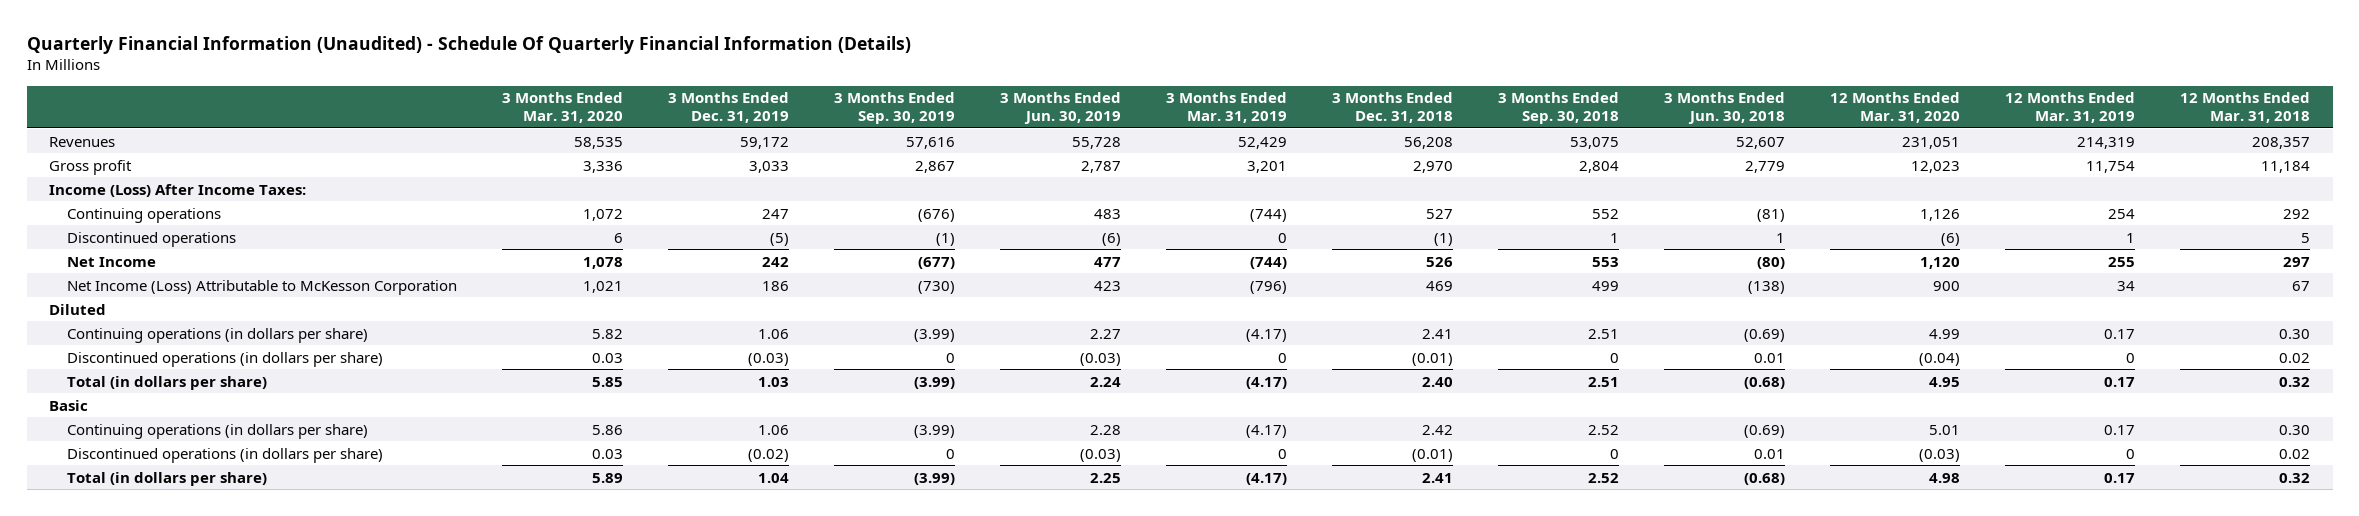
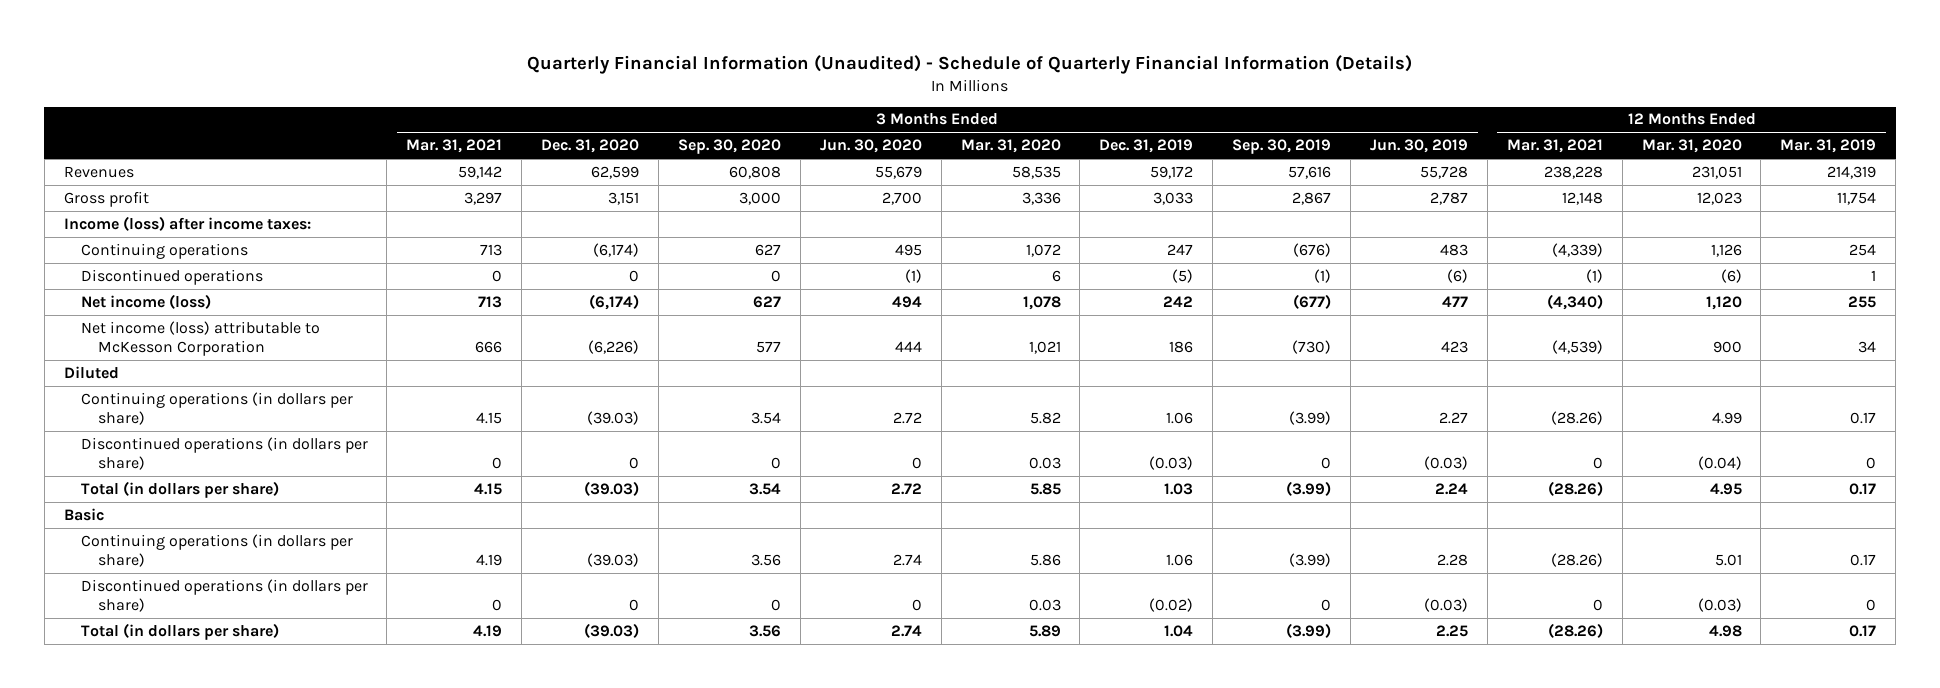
- Quarterly Financial Information (Unaudited) - Schedule Of Quarterly Financial Information (Details)
+ Quarterly Financial Information (Unaudited) - Schedule of Quarterly Financial Information (Details)
- | 3 Months Ended Mar. 31, 2020 | 3 Months Ended Dec. 31, 2019 | 3 Months Ended Sep. 30, 2019 | 3 Months Ended Jun. 30, 2019 | 3 Months Ended Mar. 31, 2019 | 3 Months Ended Dec. 31, 2018 | 3 Months Ended Sep. 30, 2018 | 3 Months Ended Jun. 30, 2018 | 12 Months Ended Mar. 31, 2020 | 12 Months Ended Mar. 31, 2019 | 12 Months Ended Mar. 31, 2018
+ | 3 Months Ended Mar. 31, 2021 | 3 Months Ended Dec. 31, 2020 | 3 Months Ended Sep. 30, 2020 | 3 Months Ended Jun. 30, 2020 | 3 Months Ended Mar. 31, 2020 | 3 Months Ended Dec. 31, 2019 | 3 Months Ended Sep. 30, 2019 | 3 Months Ended Jun. 30, 2019 | 12 Months Ended Mar. 31, 2021 | 12 Months Ended Mar. 31, 2020 | 12 Months Ended Mar. 31, 2019
- Income (Loss) After Income Taxes:
+ Income (loss) after income taxes:
- Net Income | 1,078 | 242 | (677) | 477 | (744) | 526 | 553 | (80) | 1,120 | 255 | 297
- Net Income (Loss) Attributable to McKesson Corporation | 1,021 | 186 | (730) | 423 | (796) | 469 | 499 | (138) | 900 | 34 | 67
+ Net income (loss) | 713 | (6,174) | 627 | 494 | 1,078 | 242 | (677) | 477 | (4,340) | 1,120 | 255
+ Net income (loss) attributable to McKesson Corporation | 666 | (6,226) | 577 | 444 | 1,021 | 186 | (730) | 423 | (4,539) | 900 | 34

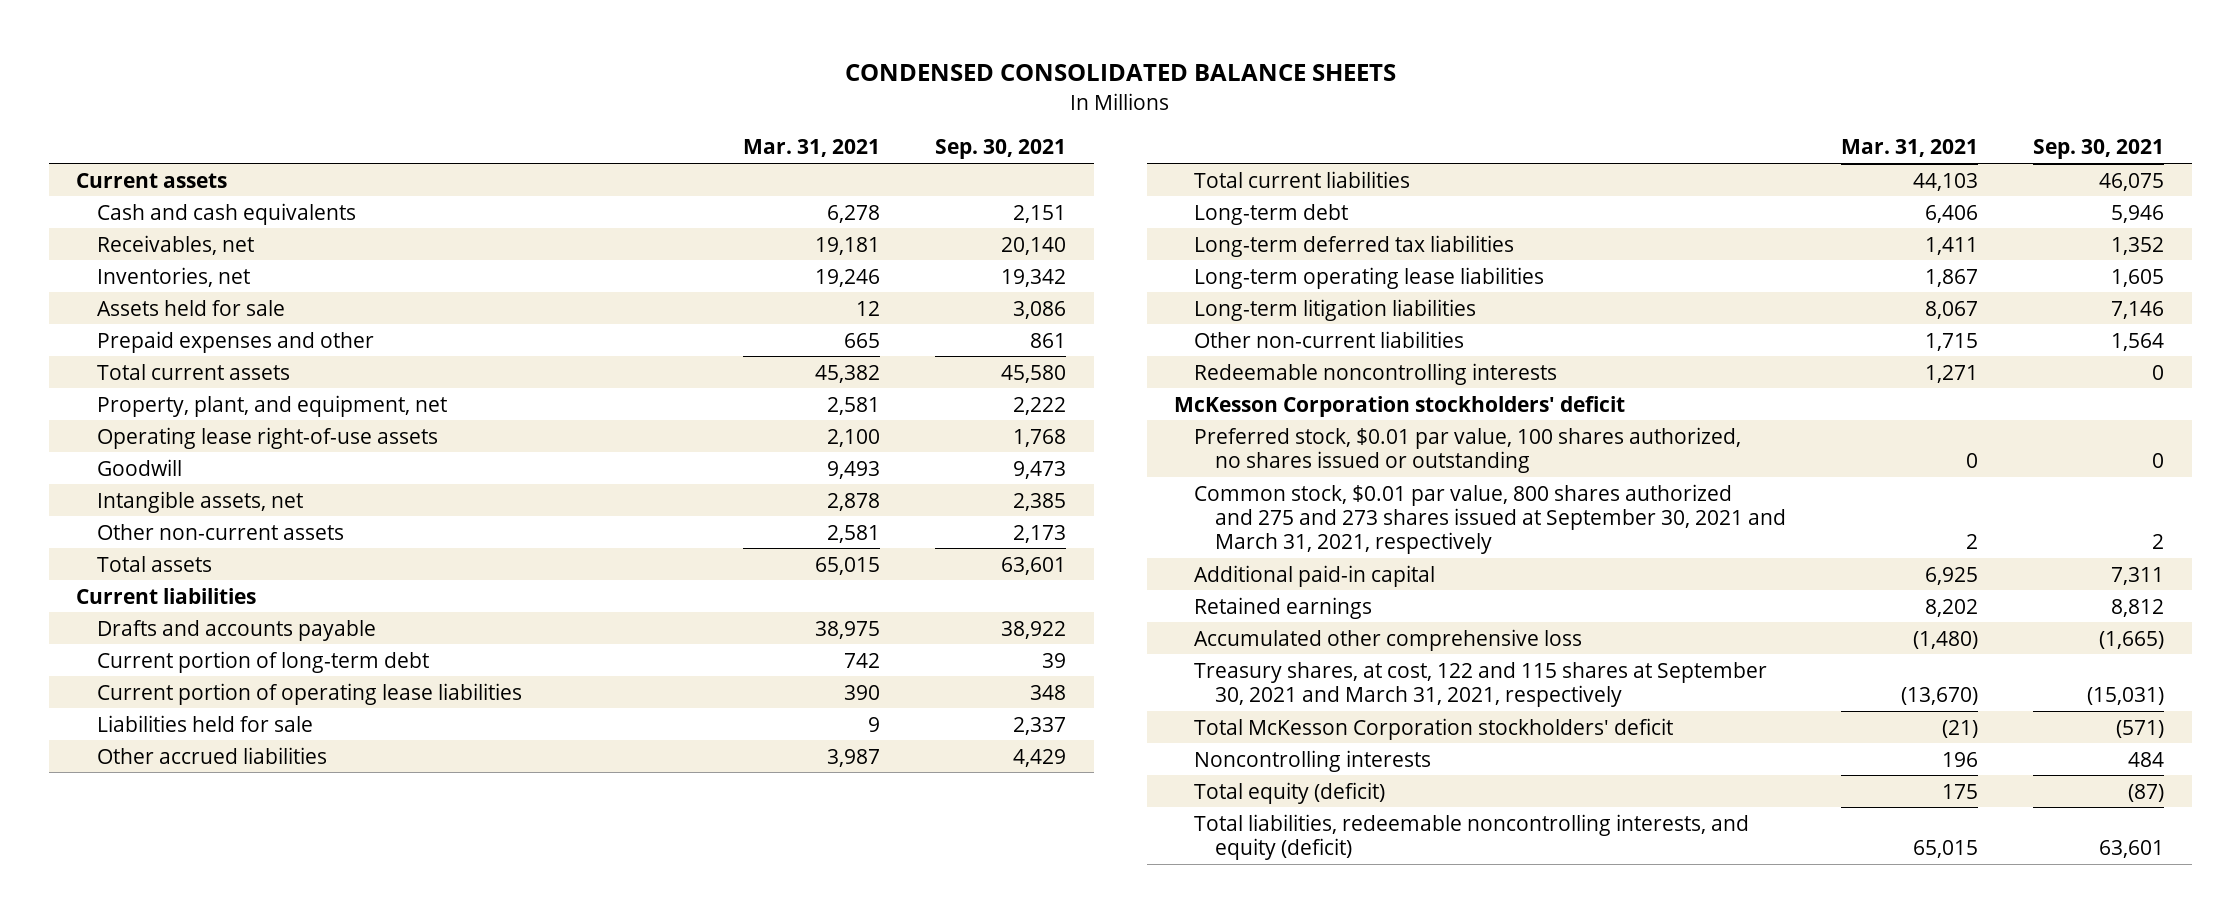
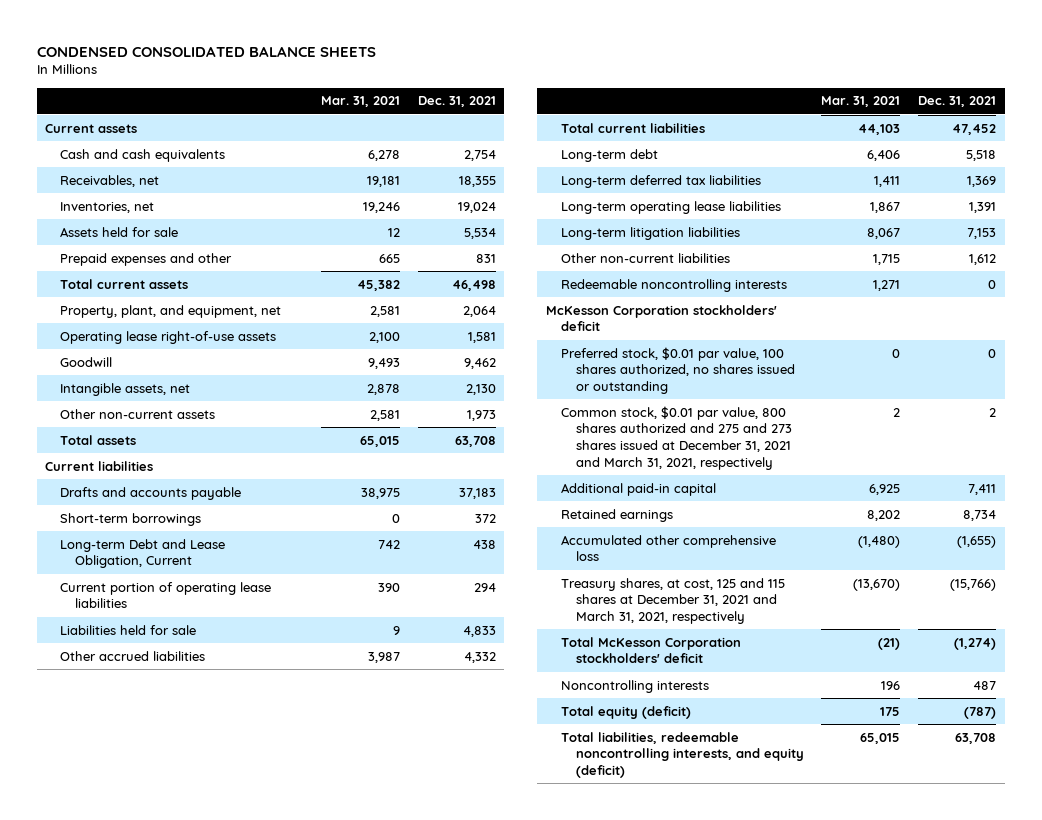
- | Mar. 31, 2021 | Sep. 30, 2021
+ | Mar. 31, 2021 | Dec. 31, 2021
- Current portion of long-term debt | 742 | 39
+ Short-term borrowings | 0 | 372
+ Long-term Debt and Lease Obligation, Current | 742 | 438
- Common stock, $0.01 par value, 800 shares authorized and 275 and 273 shares issued at September 30, 2021 and March 31, 2021, respectively | 2 | 2
+ Common stock, $0.01 par value, 800 shares authorized and 275 and 273 shares issued at December 31, 2021 and March 31, 2021, respectively | 2 | 2
- Treasury shares, at cost, 122 and 115 shares at September 30, 2021 and March 31, 2021, respectively | (13,670) | (15,031)
+ Treasury shares, at cost, 125 and 115 shares at December 31, 2021 and March 31, 2021, respectively | (13,670) | (15,766)

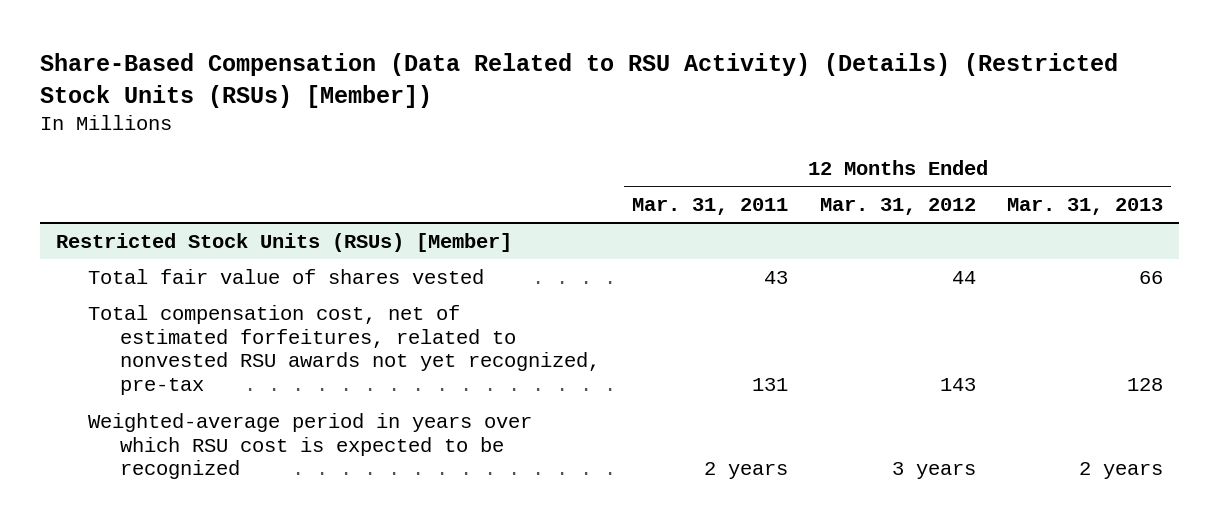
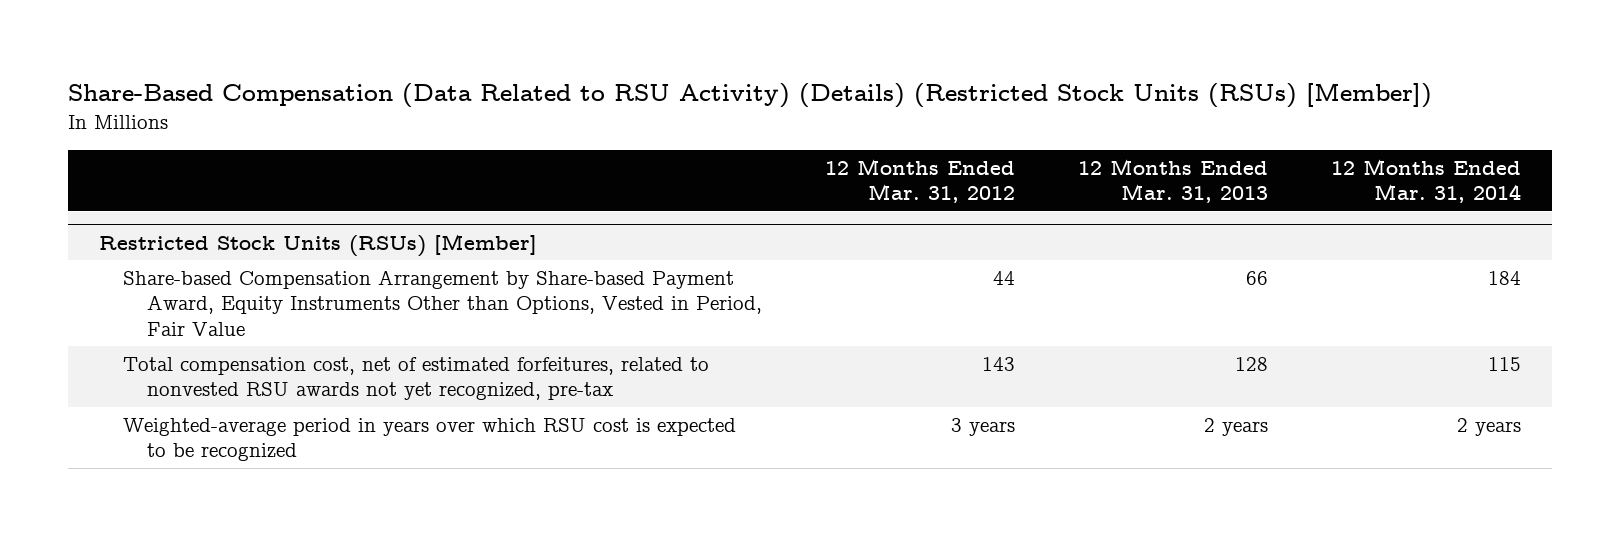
- | 12 Months Ended Mar. 31, 2011 | 12 Months Ended Mar. 31, 2012 | 12 Months Ended Mar. 31, 2013
+ | 12 Months Ended Mar. 31, 2012 | 12 Months Ended Mar. 31, 2013 | 12 Months Ended Mar. 31, 2014
@ Restricted Stock Units (RSUs) [Member]
- Total fair value of shares vested | 43 | 44 | 66
+ Share-based Compensation Arrangement by Share-based Payment Award, Equity Instruments Other than Options, Vested in Period, Fair Value | 44 | 66 | 184

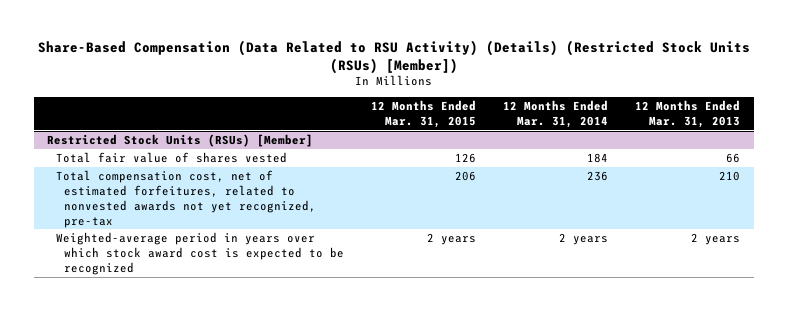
- | 12 Months Ended Mar. 31, 2012 | 12 Months Ended Mar. 31, 2013 | 12 Months Ended Mar. 31, 2014
+ | 12 Months Ended Mar. 31, 2015 | 12 Months Ended Mar. 31, 2014 | 12 Months Ended Mar. 31, 2013
@ Restricted Stock Units (RSUs) [Member]
- Share-based Compensation Arrangement by Share-based Payment Award, Equity Instruments Other than Options, Vested in Period, Fair Value | 44 | 66 | 184
- Total compensation cost, net of estimated forfeitures, related to nonvested RSU awards not yet recognized, pre-tax | 143 | 128 | 115
- Weighted-average period in years over which RSU cost is expected to be recognized | 3 years | 2 years | 2 years
+ Total fair value of shares vested | 126 | 184 | 66
+ Total compensation cost, net of estimated forfeitures, related to nonvested awards not yet recognized, pre-tax | 206 | 236 | 210
+ Weighted-average period in years over which stock award cost is expected to be recognized | 2 years | 2 years | 2 years

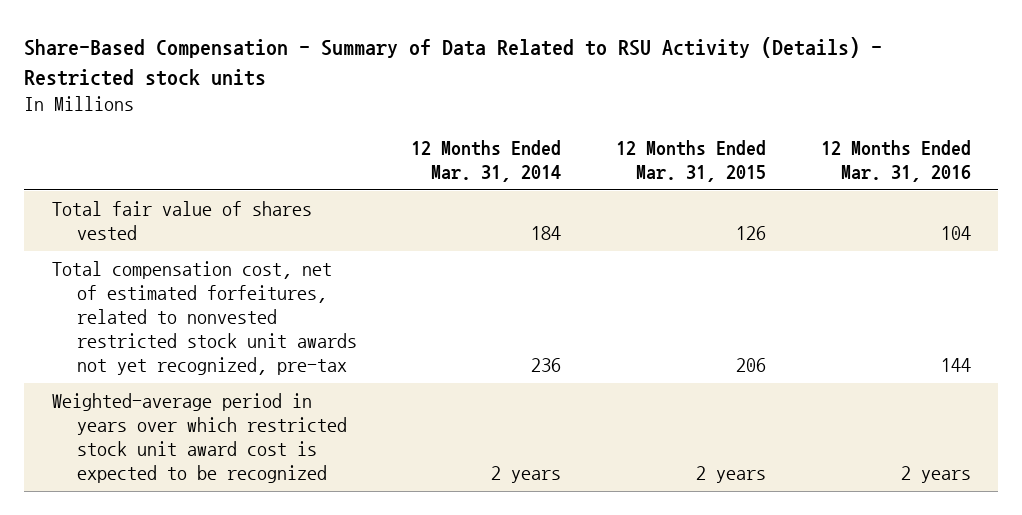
- Share-Based Compensation (Data Related to RSU Activity) (Details) (Restricted Stock Units (RSUs) [Member])
+ Share-Based Compensation - Summary of Data Related to RSU Activity (Details) - Restricted stock units
- | 12 Months Ended Mar. 31, 2015 | 12 Months Ended Mar. 31, 2014 | 12 Months Ended Mar. 31, 2013
+ | 12 Months Ended Mar. 31, 2014 | 12 Months Ended Mar. 31, 2015 | 12 Months Ended Mar. 31, 2016
- Restricted Stock Units (RSUs) [Member]
- Total compensation cost, net of estimated forfeitures, related to nonvested awards not yet recognized, pre-tax | 206 | 236 | 210
- Weighted-average period in years over which stock award cost is expected to be recognized | 2 years | 2 years | 2 years
+ Total compensation cost, net of estimated forfeitures, related to nonvested restricted stock unit awards not yet recognized, pre-tax | 236 | 206 | 144
+ Weighted-average period in years over which restricted stock unit award cost is expected to be recognized | 2 years | 2 years | 2 years

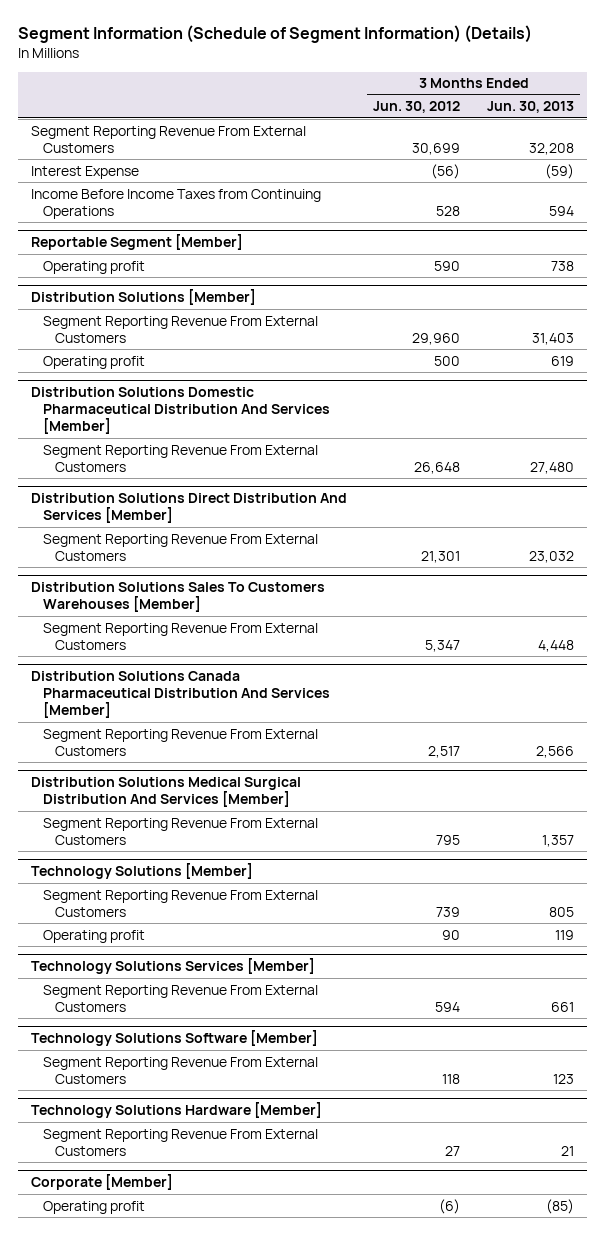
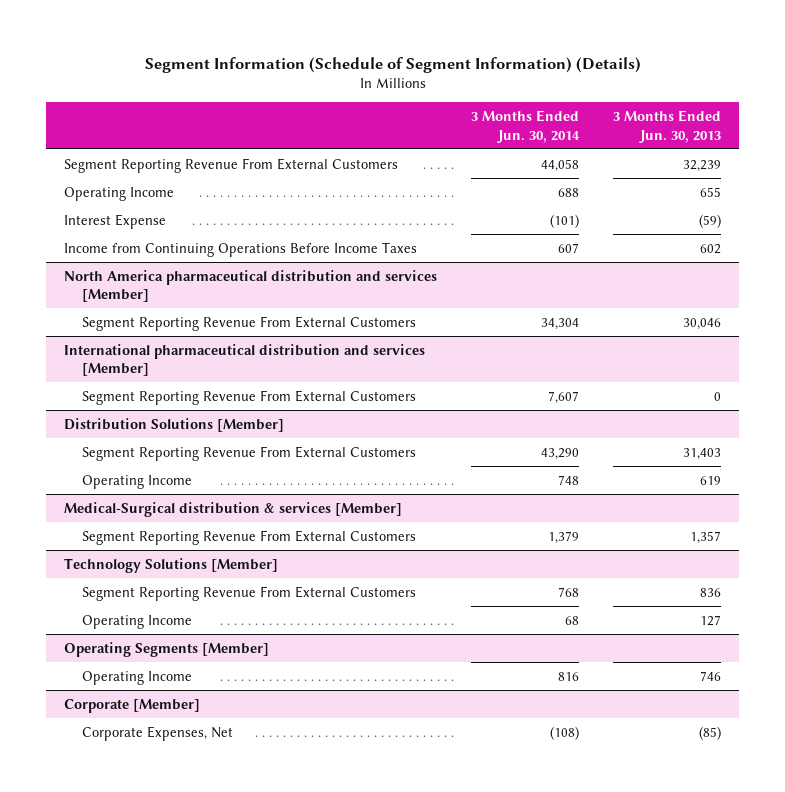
- | 3 Months Ended Jun. 30, 2012 | 3 Months Ended Jun. 30, 2013
+ | 3 Months Ended Jun. 30, 2014 | 3 Months Ended Jun. 30, 2013
- Segment Reporting Revenue From External Customers | 30,699 | 32,208
+ Segment Reporting Revenue From External Customers | 44,058 | 32,239
+ Operating Income | 688 | 655
- Income Before Income Taxes from Continuing Operations | 528 | 594
- Reportable Segment [Member]
- Operating profit | 590 | 738
+ Income from Continuing Operations Before Income Taxes | 607 | 602
+ North America pharmaceutical distribution and services [Member]
+ Segment Reporting Revenue From External Customers | 34,304 | 30,046
+ International pharmaceutical distribution and services [Member]
+ Segment Reporting Revenue From External Customers | 7,607 | 0
@ Distribution Solutions [Member]
- Operating profit | 500 | 619
- Distribution Solutions Domestic Pharmaceutical Distribution And Services [Member]
- Segment Reporting Revenue From External Customers | 26,648 | 27,480
- Distribution Solutions Direct Distribution And Services [Member]
- Segment Reporting Revenue From External Customers | 21,301 | 23,032
- Distribution Solutions Sales To Customers Warehouses [Member]
- Segment Reporting Revenue From External Customers | 5,347 | 4,448
- Distribution Solutions Canada Pharmaceutical Distribution And Services [Member]
- Segment Reporting Revenue From External Customers | 2,517 | 2,566
- Distribution Solutions Medical Surgical Distribution And Services [Member]
@ Distribution Solutions [Member]
+ Operating Income | 748 | 619
+ Medical-Surgical distribution & services [Member]
@ Technology Solutions [Member]
- Segment Reporting Revenue From External Customers | 739 | 805
- Operating profit | 90 | 119
- Technology Solutions Services [Member]
- Segment Reporting Revenue From External Customers | 594 | 661
- Technology Solutions Software [Member]
- Segment Reporting Revenue From External Customers | 118 | 123
- Technology Solutions Hardware [Member]
- Segment Reporting Revenue From External Customers | 27 | 21
@ Technology Solutions [Member]
+ Segment Reporting Revenue From External Customers | 768 | 836
+ Operating Income | 68 | 127
+ Operating Segments [Member]
+ Operating Income | 816 | 746
@ Corporate [Member]
- Operating profit | (6) | (85)
+ Corporate Expenses, Net | (108) | (85)

